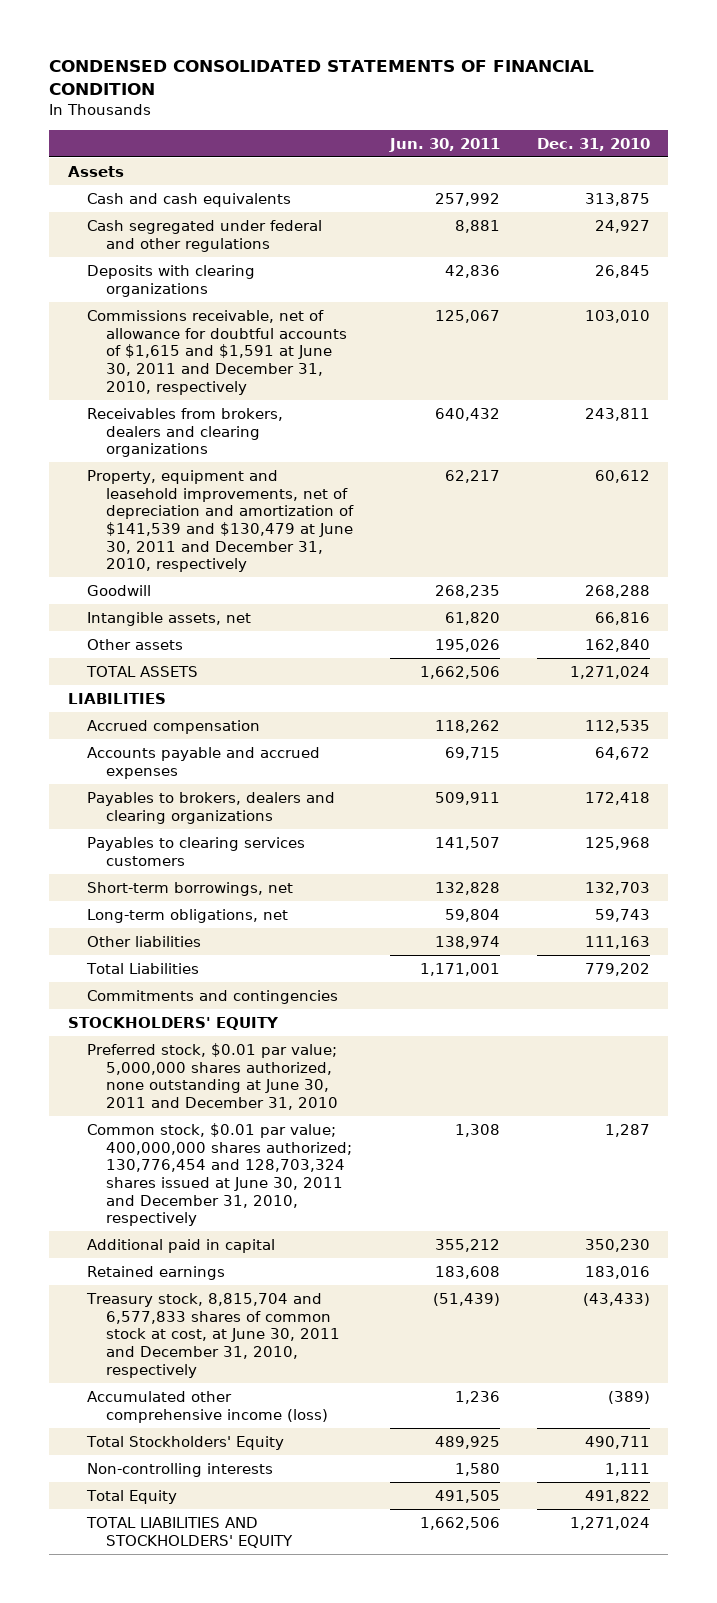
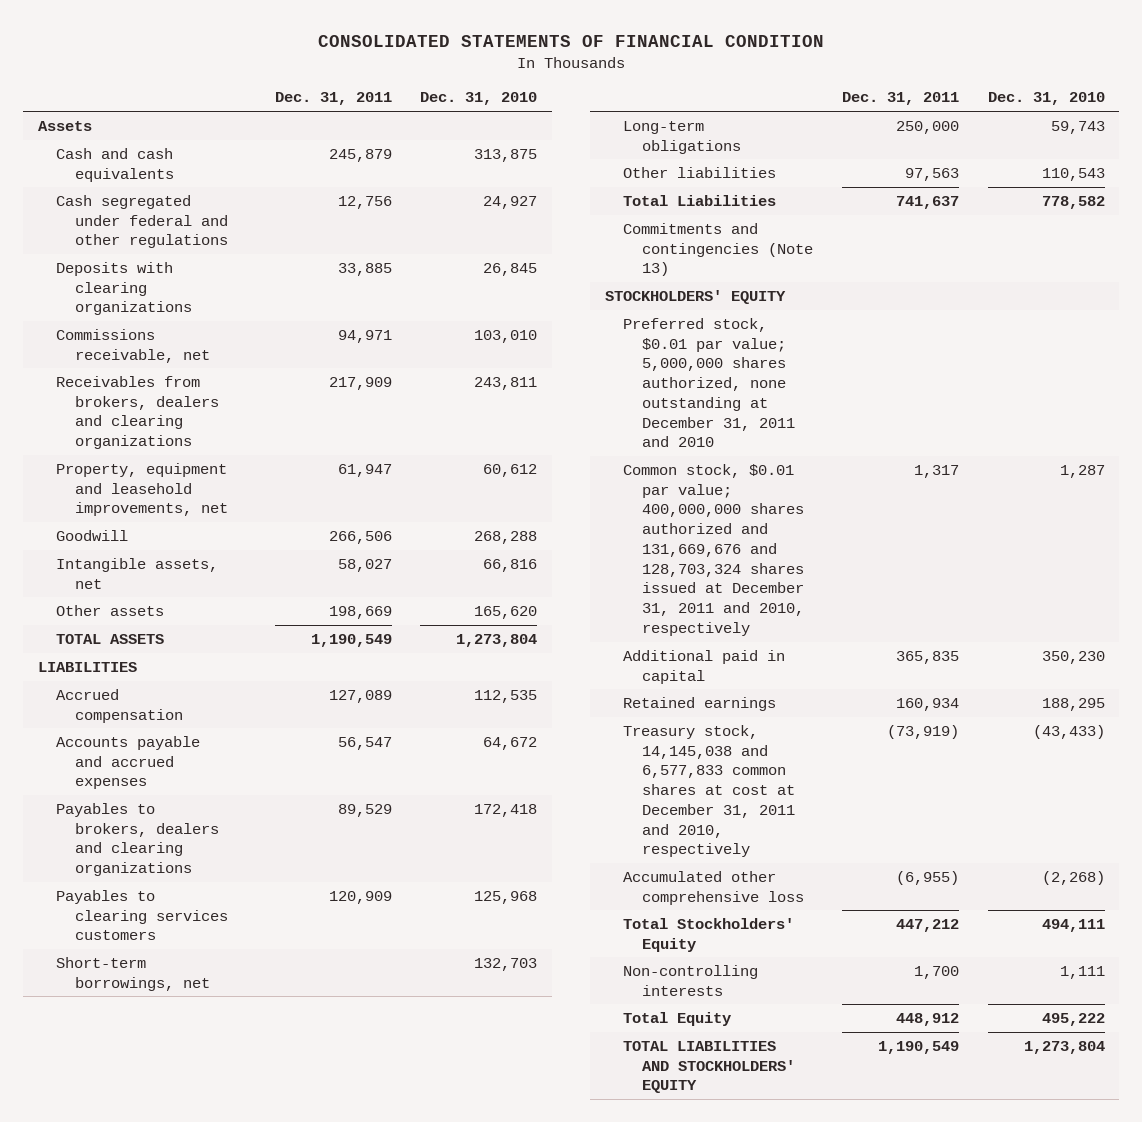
- CONDENSED CONSOLIDATED STATEMENTS OF FINANCIAL CONDITION
+ CONSOLIDATED STATEMENTS OF FINANCIAL CONDITION
- | Jun. 30, 2011 | Dec. 31, 2010
+ | Dec. 31, 2011 | Dec. 31, 2010
- Commissions receivable, net of allowance for doubtful accounts of $1,615 and $1,591 at June 30, 2011 and December 31, 2010, respectively | 125,067 | 103,010
+ Commissions receivable, net | 94,971 | 103,010
- Property, equipment and leasehold improvements, net of depreciation and amortization of $141,539 and $130,479 at June 30, 2011 and December 31, 2010, respectively | 62,217 | 60,612
+ Property, equipment and leasehold improvements, net | 61,947 | 60,612
- Other assets | 195,026 | 162,840
- TOTAL ASSETS | 1,662,506 | 1,271,024
+ Other assets | 198,669 | 165,620
+ TOTAL ASSETS | 1,190,549 | 1,273,804
- Long-term obligations, net | 59,804 | 59,743
- Other liabilities | 138,974 | 111,163
- Total Liabilities | 1,171,001 | 779,202
- Commitments and contingencies
+ Long-term obligations | 250,000 | 59,743
+ Other liabilities | 97,563 | 110,543
+ Total Liabilities | 741,637 | 778,582
+ Commitments and contingencies (Note 13)
- Preferred stock, $0.01 par value; 5,000,000 shares authorized, none outstanding at June 30, 2011 and December 31, 2010
- Common stock, $0.01 par value; 400,000,000 shares authorized; 130,776,454 and 128,703,324 shares issued at June 30, 2011 and December 31, 2010, respectively | 1,308 | 1,287
+ Preferred stock, $0.01 par value; 5,000,000 shares authorized, none outstanding at December 31, 2011 and 2010
+ Common stock, $0.01 par value; 400,000,000 shares authorized and 131,669,676 and 128,703,324 shares issued at December 31, 2011 and 2010, respectively | 1,317 | 1,287
- Retained earnings | 183,608 | 183,016
- Treasury stock, 8,815,704 and 6,577,833 shares of common stock at cost, at June 30, 2011 and December 31, 2010, respectively | (51,439) | (43,433)
- Accumulated other comprehensive income (loss) | 1,236 | (389)
- Total Stockholders' Equity | 489,925 | 490,711
+ Retained earnings | 160,934 | 188,295
+ Treasury stock, 14,145,038 and 6,577,833 common shares at cost at December 31, 2011 and 2010, respectively | (73,919) | (43,433)
+ Accumulated other comprehensive loss | (6,955) | (2,268)
+ Total Stockholders' Equity | 447,212 | 494,111
- Total Equity | 491,505 | 491,822
- TOTAL LIABILITIES AND STOCKHOLDERS' EQUITY | 1,662,506 | 1,271,024
+ Total Equity | 448,912 | 495,222
+ TOTAL LIABILITIES AND STOCKHOLDERS' EQUITY | 1,190,549 | 1,273,804

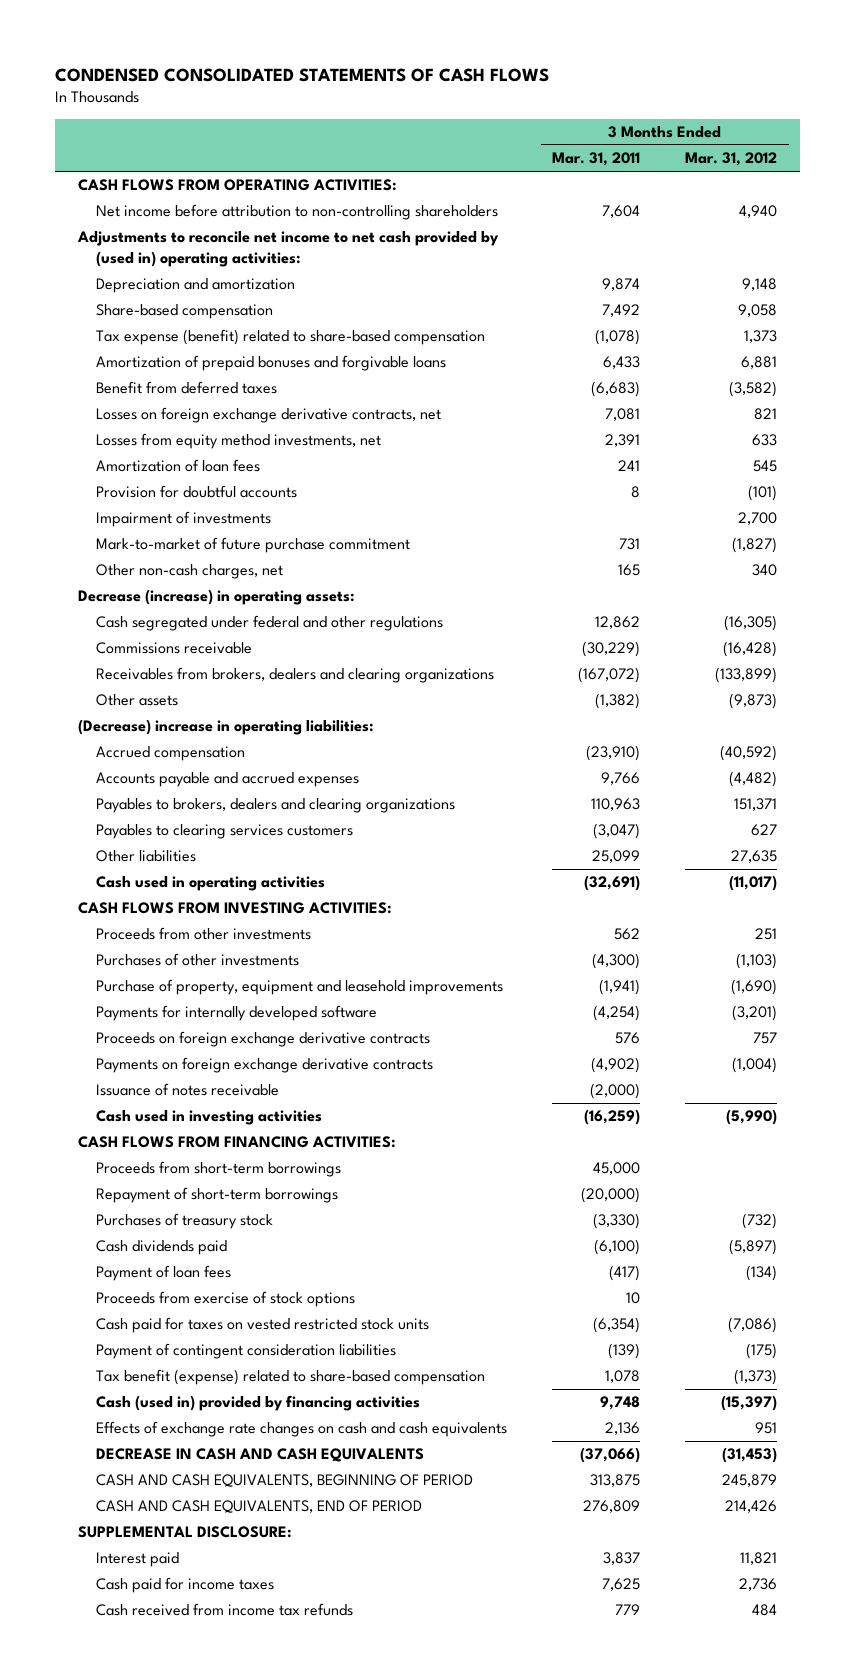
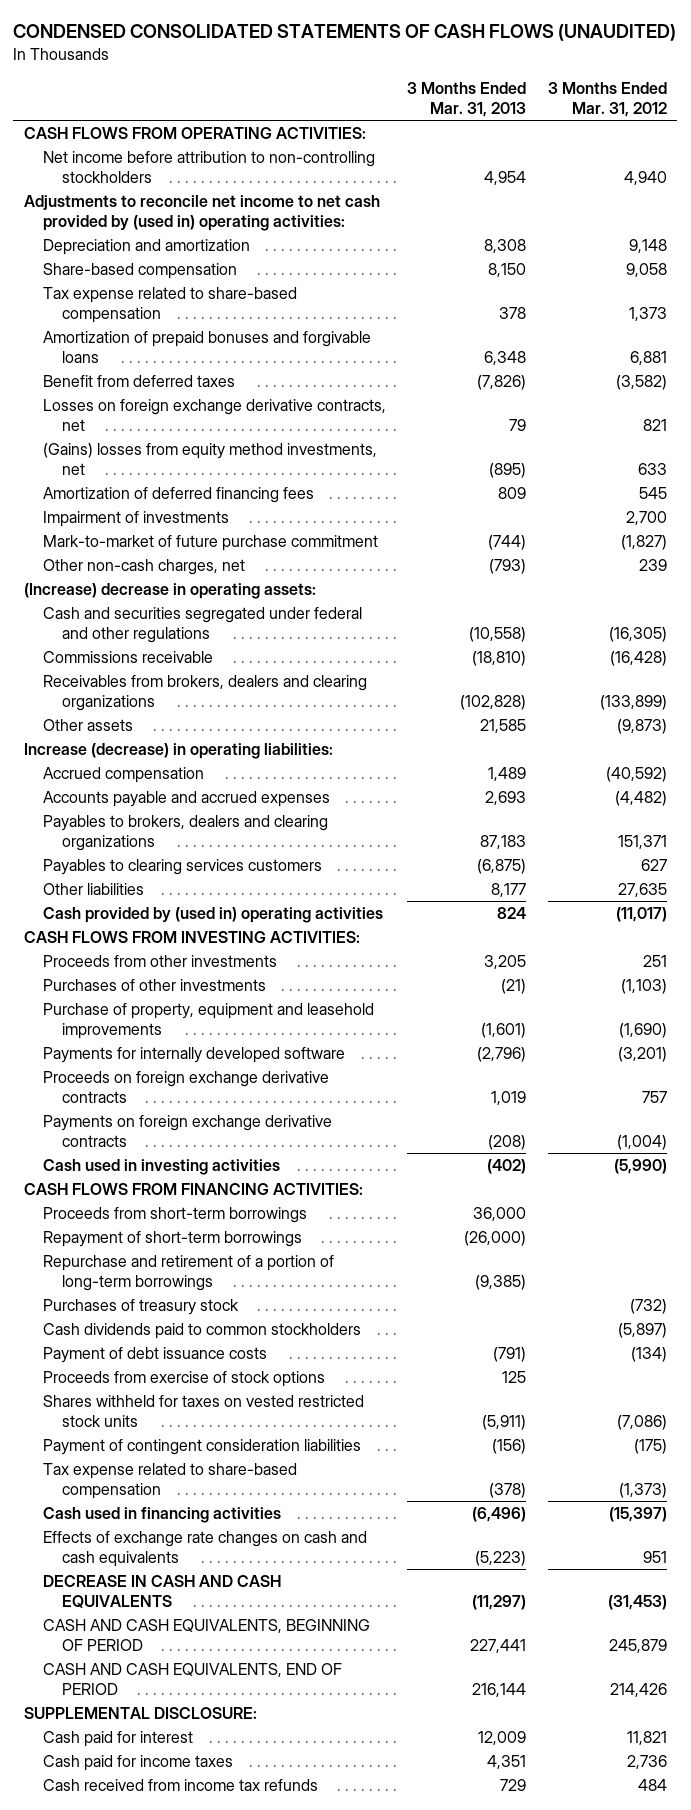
- CONDENSED CONSOLIDATED STATEMENTS OF CASH FLOWS
+ CONDENSED CONSOLIDATED STATEMENTS OF CASH FLOWS (UNAUDITED)
- | 3 Months Ended Mar. 31, 2011 | 3 Months Ended Mar. 31, 2012
+ | 3 Months Ended Mar. 31, 2013 | 3 Months Ended Mar. 31, 2012
- Net income before attribution to non-controlling shareholders | 7,604 | 4,940
+ Net income before attribution to non-controlling stockholders | 4,954 | 4,940
- Tax expense (benefit) related to share-based compensation | (1,078) | 1,373
+ Tax expense related to share-based compensation | 378 | 1,373
- Losses from equity method investments, net | 2,391 | 633
- Amortization of loan fees | 241 | 545
- Provision for doubtful accounts | 8 | (101)
+ (Gains) losses from equity method investments, net | (895) | 633
+ Amortization of deferred financing fees | 809 | 545
- Other non-cash charges, net | 165 | 340
- Decrease (increase) in operating assets:
- Cash segregated under federal and other regulations | 12,862 | (16,305)
+ Other non-cash charges, net | (793) | 239
+ (Increase) decrease in operating assets:
+ Cash and securities segregated under federal and other regulations | (10,558) | (16,305)
- (Decrease) increase in operating liabilities:
+ Increase (decrease) in operating liabilities:
- Cash used in operating activities | (32,691) | (11,017)
+ Cash provided by (used in) operating activities | 824 | (11,017)
- Issuance of notes receivable | (2,000) |
+ Repurchase and retirement of a portion of long-term borrowings | (9,385) |
- Cash dividends paid | (6,100) | (5,897)
- Payment of loan fees | (417) | (134)
+ Cash dividends paid to common stockholders | | (5,897)
+ Payment of debt issuance costs | (791) | (134)
- Cash paid for taxes on vested restricted stock units | (6,354) | (7,086)
+ Shares withheld for taxes on vested restricted stock units | (5,911) | (7,086)
- Tax benefit (expense) related to share-based compensation | 1,078 | (1,373)
- Cash (used in) provided by financing activities | 9,748 | (15,397)
+ Tax expense related to share-based compensation | (378) | (1,373)
+ Cash used in financing activities | (6,496) | (15,397)
- Interest paid | 3,837 | 11,821
+ Cash paid for interest | 12,009 | 11,821

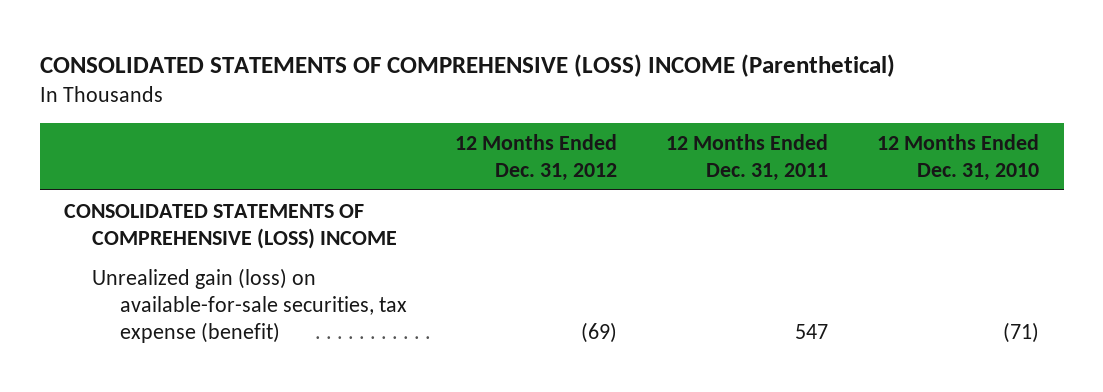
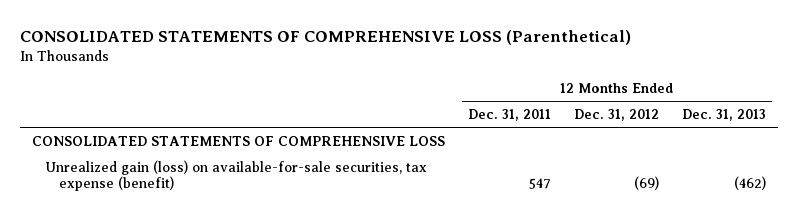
- CONSOLIDATED STATEMENTS OF COMPREHENSIVE (LOSS) INCOME (Parenthetical)
+ CONSOLIDATED STATEMENTS OF COMPREHENSIVE LOSS (Parenthetical)
- | 12 Months Ended Dec. 31, 2012 | 12 Months Ended Dec. 31, 2011 | 12 Months Ended Dec. 31, 2010
+ | 12 Months Ended Dec. 31, 2011 | 12 Months Ended Dec. 31, 2012 | 12 Months Ended Dec. 31, 2013
- CONSOLIDATED STATEMENTS OF COMPREHENSIVE (LOSS) INCOME
+ CONSOLIDATED STATEMENTS OF COMPREHENSIVE LOSS

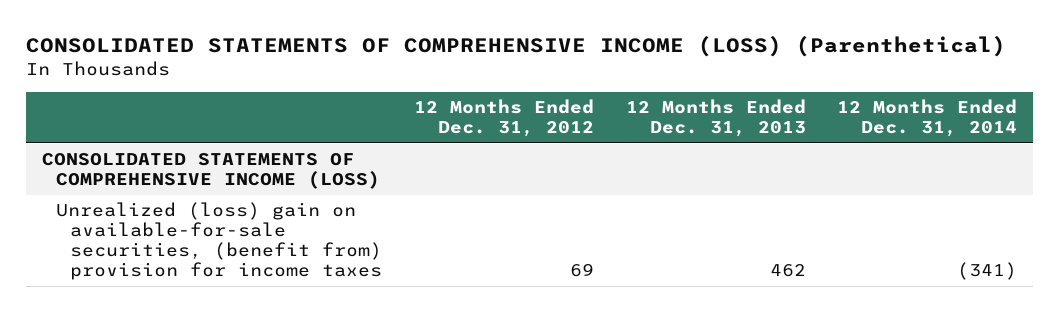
- CONSOLIDATED STATEMENTS OF COMPREHENSIVE LOSS (Parenthetical)
+ CONSOLIDATED STATEMENTS OF COMPREHENSIVE INCOME (LOSS) (Parenthetical)
- | 12 Months Ended Dec. 31, 2011 | 12 Months Ended Dec. 31, 2012 | 12 Months Ended Dec. 31, 2013
+ | 12 Months Ended Dec. 31, 2012 | 12 Months Ended Dec. 31, 2013 | 12 Months Ended Dec. 31, 2014
- CONSOLIDATED STATEMENTS OF COMPREHENSIVE LOSS
- Unrealized gain (loss) on available-for-sale securities, tax expense (benefit) | 547 | (69) | (462)
+ CONSOLIDATED STATEMENTS OF COMPREHENSIVE INCOME (LOSS)
+ Unrealized (loss) gain on available-for-sale securities, (benefit from) provision for income taxes | 69 | 462 | (341)

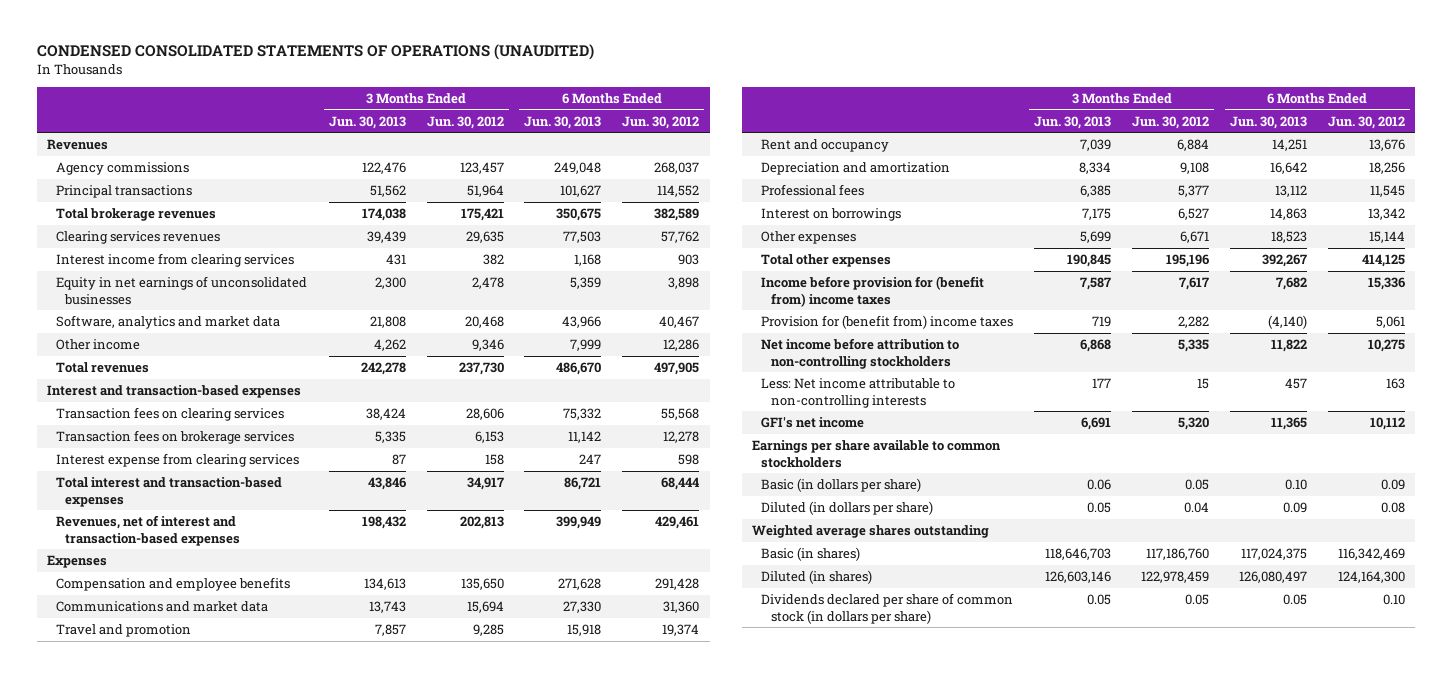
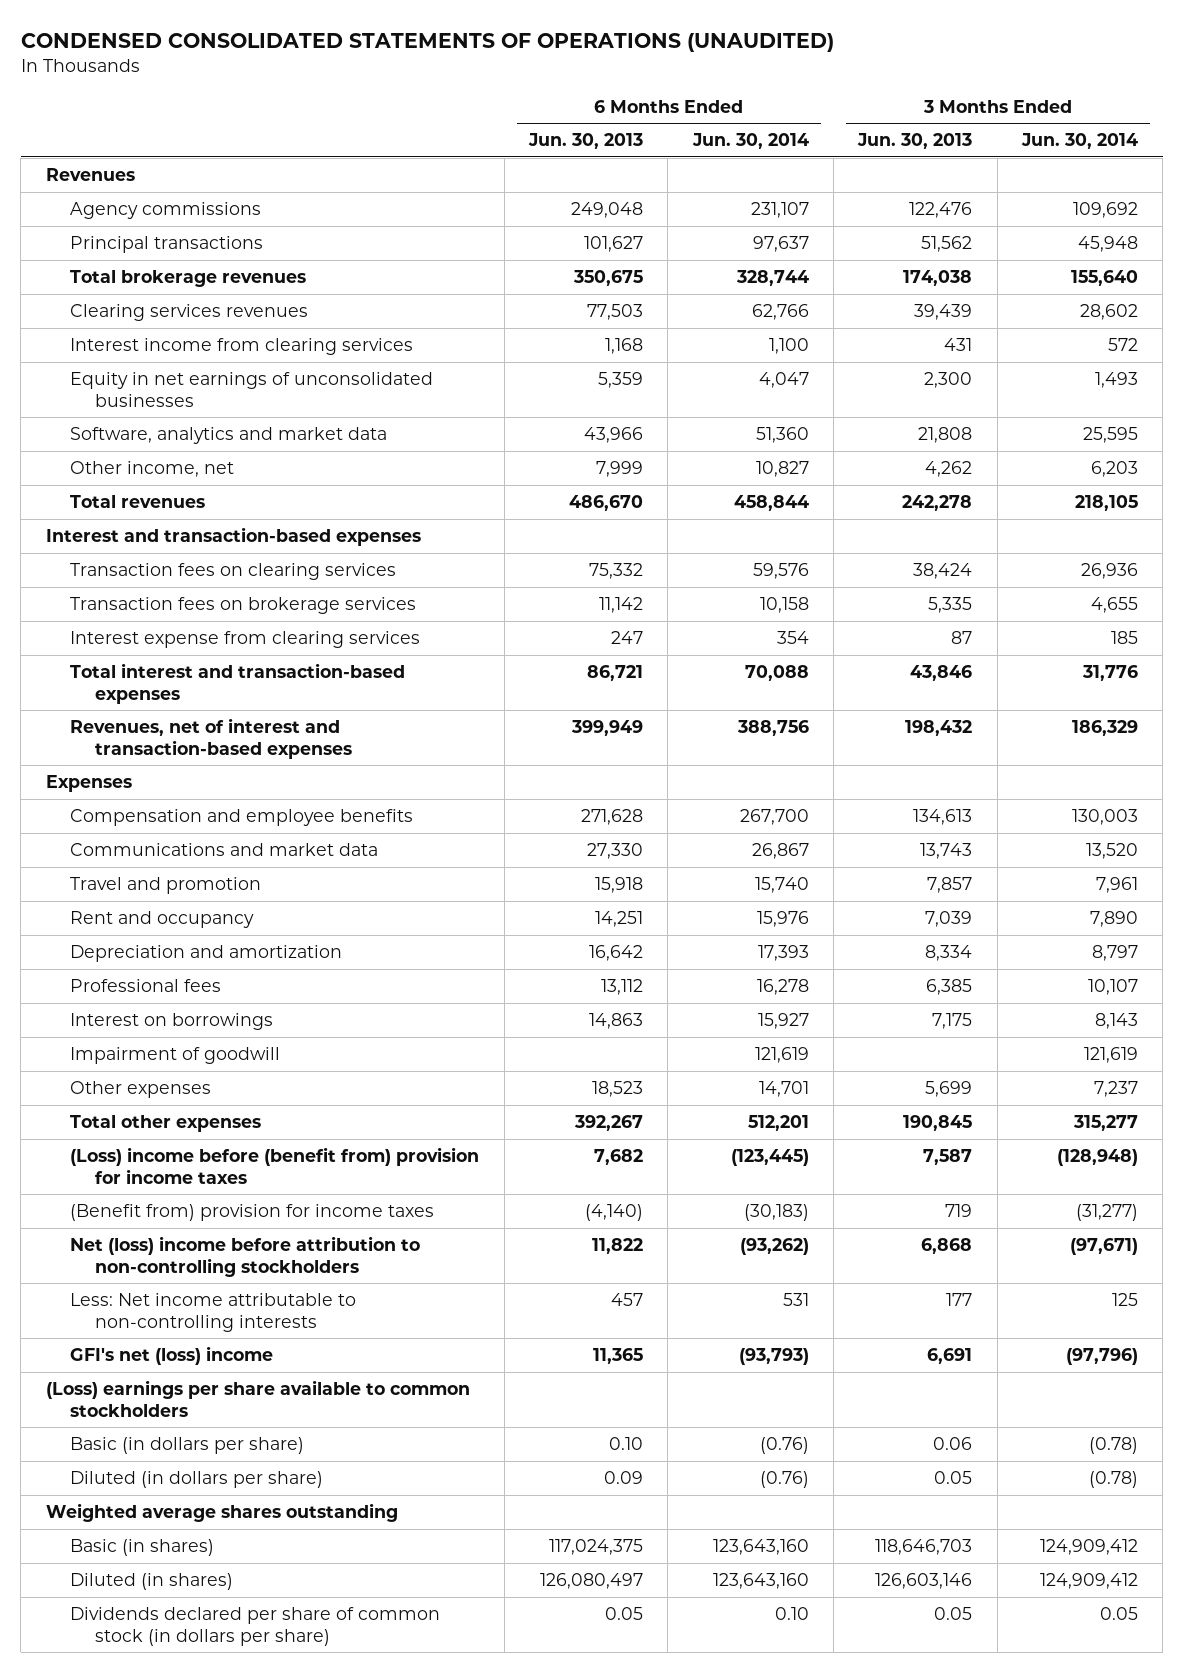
- | 3 Months Ended Jun. 30, 2013 | 3 Months Ended Jun. 30, 2012 | 6 Months Ended Jun. 30, 2013 | 6 Months Ended Jun. 30, 2012
+ | 6 Months Ended Jun. 30, 2013 | 6 Months Ended Jun. 30, 2014 | 3 Months Ended Jun. 30, 2013 | 3 Months Ended Jun. 30, 2014
- Other income | 4,262 | 9,346 | 7,999 | 12,286
+ Other income, net | 7,999 | 10,827 | 4,262 | 6,203
+ Impairment of goodwill | | 121,619 | | 121,619
- Income before provision for (benefit from) income taxes | 7,587 | 7,617 | 7,682 | 15,336
- Provision for (benefit from) income taxes | 719 | 2,282 | (4,140) | 5,061
- Net income before attribution to non-controlling stockholders | 6,868 | 5,335 | 11,822 | 10,275
+ (Loss) income before (benefit from) provision for income taxes | 7,682 | (123,445) | 7,587 | (128,948)
+ (Benefit from) provision for income taxes | (4,140) | (30,183) | 719 | (31,277)
+ Net (loss) income before attribution to non-controlling stockholders | 11,822 | (93,262) | 6,868 | (97,671)
- GFI's net income | 6,691 | 5,320 | 11,365 | 10,112
- Earnings per share available to common stockholders
+ GFI's net (loss) income | 11,365 | (93,793) | 6,691 | (97,796)
+ (Loss) earnings per share available to common stockholders

